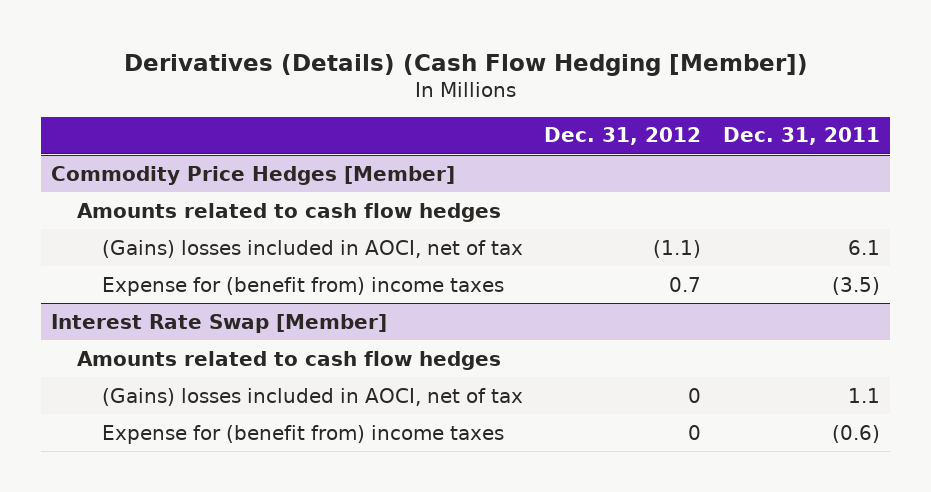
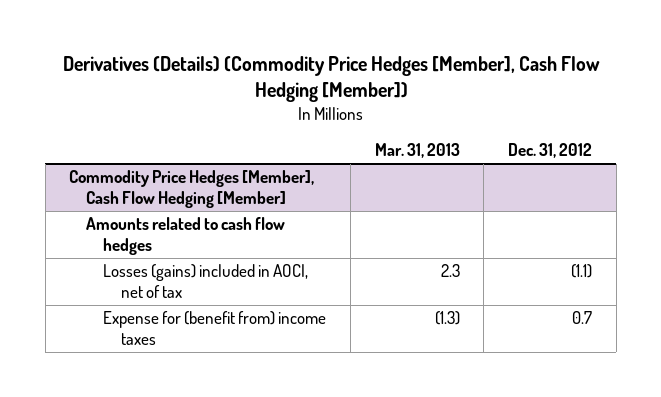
- Derivatives (Details) (Cash Flow Hedging [Member])
+ Derivatives (Details) (Commodity Price Hedges [Member], Cash Flow Hedging [Member])
- | Dec. 31, 2012 | Dec. 31, 2011
+ | Mar. 31, 2013 | Dec. 31, 2012
- Commodity Price Hedges [Member]
+ Commodity Price Hedges [Member], Cash Flow Hedging [Member]
- (Gains) losses included in AOCI, net of tax | (1.1) | 6.1
+ Losses (gains) included in AOCI, net of tax | 2.3 | (1.1)
- Interest Rate Swap [Member]
- Amounts related to cash flow hedges
- (Gains) losses included in AOCI, net of tax | 0 | 1.1
- Expense for (benefit from) income taxes | 0 | (0.6)

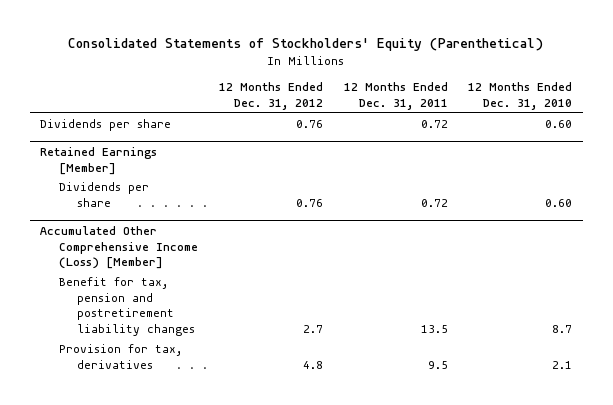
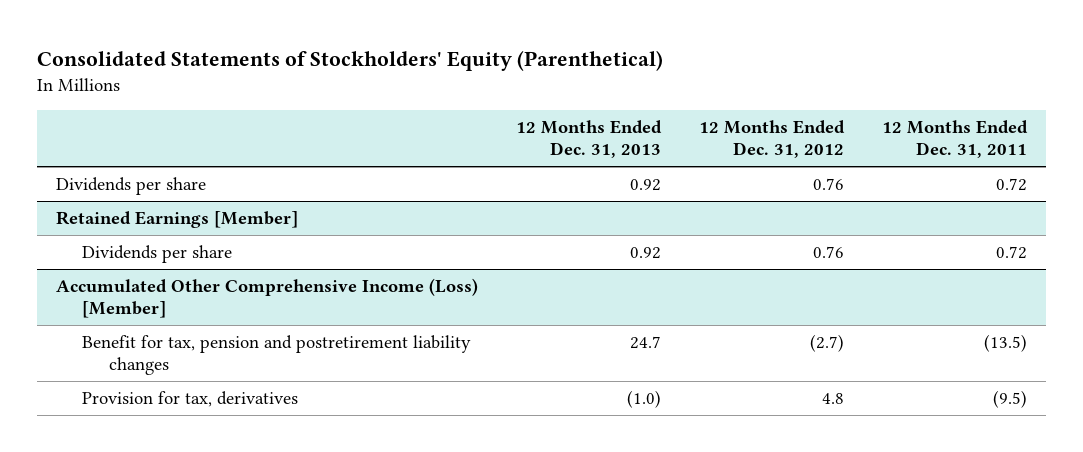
- | 12 Months Ended Dec. 31, 2012 | 12 Months Ended Dec. 31, 2011 | 12 Months Ended Dec. 31, 2010
+ | 12 Months Ended Dec. 31, 2013 | 12 Months Ended Dec. 31, 2012 | 12 Months Ended Dec. 31, 2011
@ Accumulated Other Comprehensive Income (Loss) [Member]
- Benefit for tax, pension and postretirement liability changes | 2.7 | 13.5 | 8.7
- Provision for tax, derivatives | 4.8 | 9.5 | 2.1
+ Benefit for tax, pension and postretirement liability changes | 24.7 | (2.7) | (13.5)
+ Provision for tax, derivatives | (1.0) | 4.8 | (9.5)

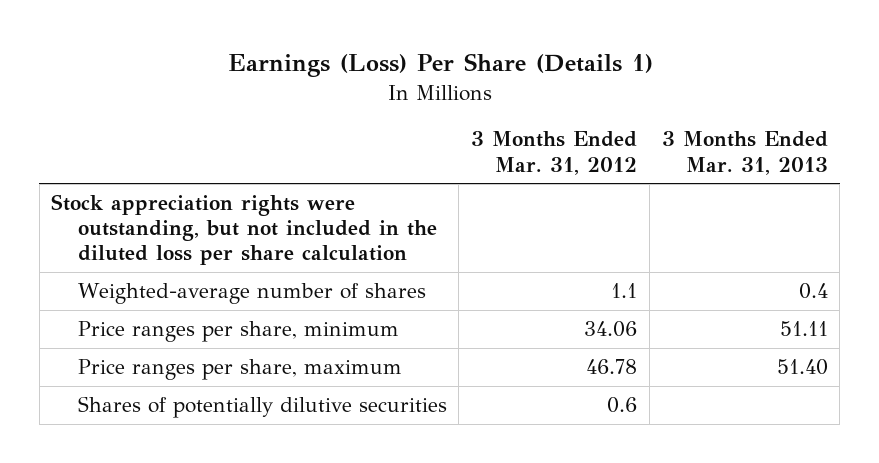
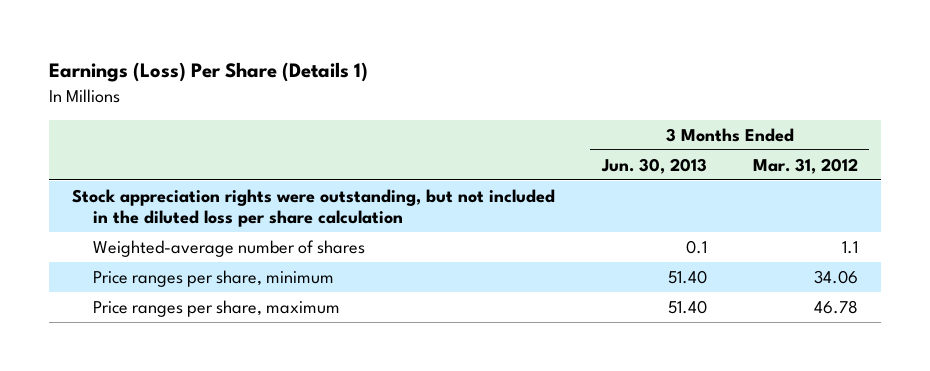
- | 3 Months Ended Mar. 31, 2012 | 3 Months Ended Mar. 31, 2013
+ | 3 Months Ended Jun. 30, 2013 | 3 Months Ended Mar. 31, 2012
- Shares of potentially dilutive securities | 0.6 |

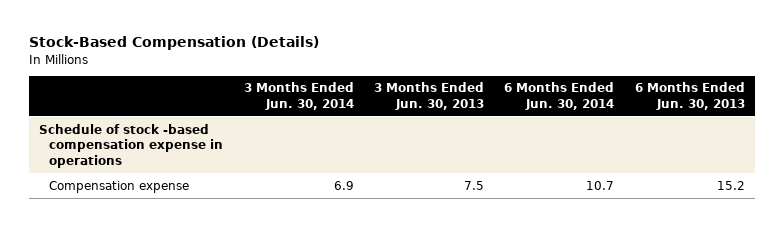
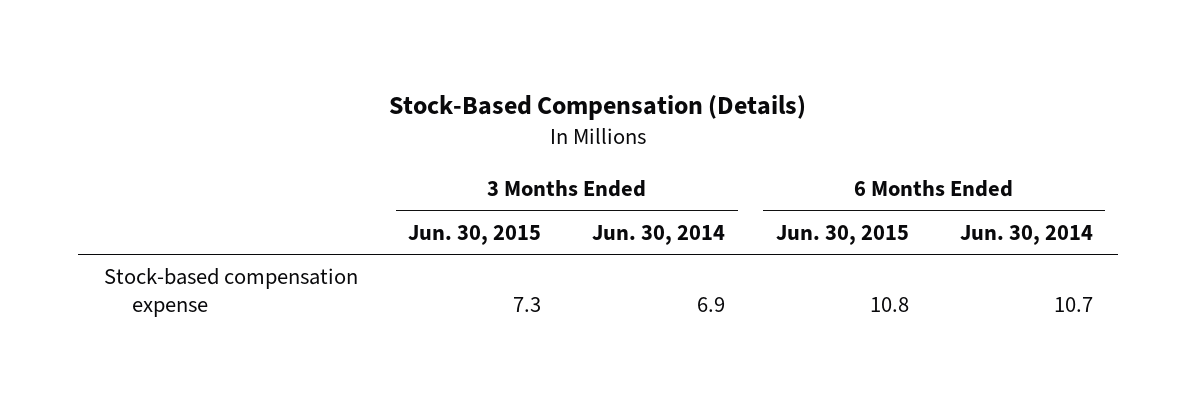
- | 3 Months Ended Jun. 30, 2014 | 3 Months Ended Jun. 30, 2013 | 6 Months Ended Jun. 30, 2014 | 6 Months Ended Jun. 30, 2013
+ | 3 Months Ended Jun. 30, 2015 | 3 Months Ended Jun. 30, 2014 | 6 Months Ended Jun. 30, 2015 | 6 Months Ended Jun. 30, 2014
- Schedule of stock -based compensation expense in operations
- Compensation expense | 6.9 | 7.5 | 10.7 | 15.2
+ Stock-based compensation expense | 7.3 | 6.9 | 10.8 | 10.7

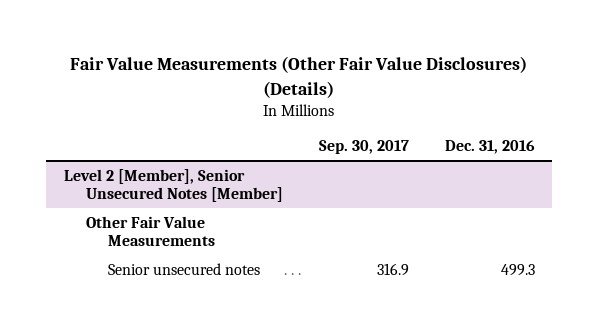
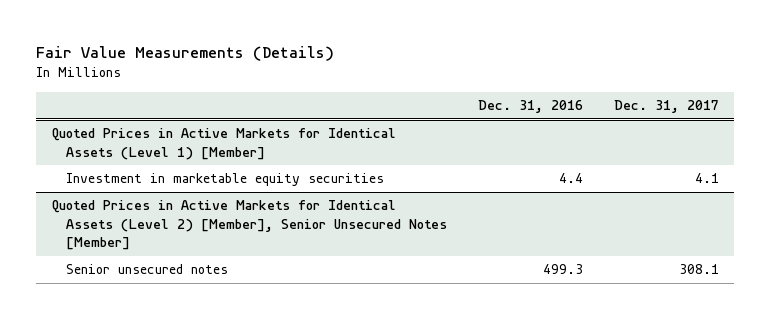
- Fair Value Measurements (Other Fair Value Disclosures) (Details)
+ Fair Value Measurements (Details)
- | Sep. 30, 2017 | Dec. 31, 2016
+ | Dec. 31, 2016 | Dec. 31, 2017
- Level 2 [Member], Senior Unsecured Notes [Member]
- Other Fair Value Measurements
+ Quoted Prices in Active Markets for Identical Assets (Level 1) [Member]
+ Investment in marketable equity securities | 4.4 | 4.1
+ Quoted Prices in Active Markets for Identical Assets (Level 2) [Member], Senior Unsecured Notes [Member]

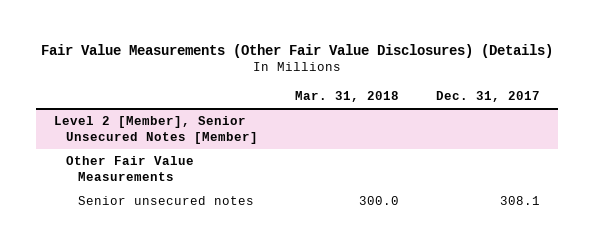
- Fair Value Measurements (Details)
+ Fair Value Measurements (Other Fair Value Disclosures) (Details)
- | Dec. 31, 2016 | Dec. 31, 2017
+ | Mar. 31, 2018 | Dec. 31, 2017
- Quoted Prices in Active Markets for Identical Assets (Level 1) [Member]
- Investment in marketable equity securities | 4.4 | 4.1
- Quoted Prices in Active Markets for Identical Assets (Level 2) [Member], Senior Unsecured Notes [Member]
+ Level 2 [Member], Senior Unsecured Notes [Member]
+ Other Fair Value Measurements

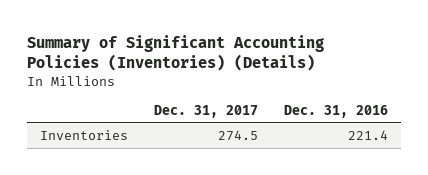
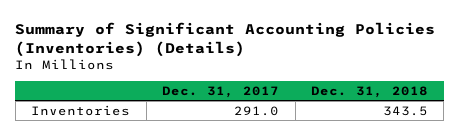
- | Dec. 31, 2017 | Dec. 31, 2016
+ | Dec. 31, 2017 | Dec. 31, 2018
- Inventories | 274.5 | 221.4
+ Inventories | 291.0 | 343.5

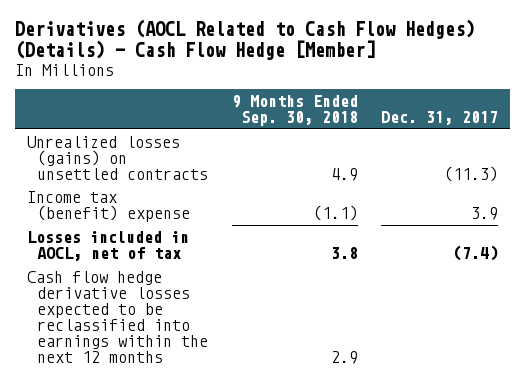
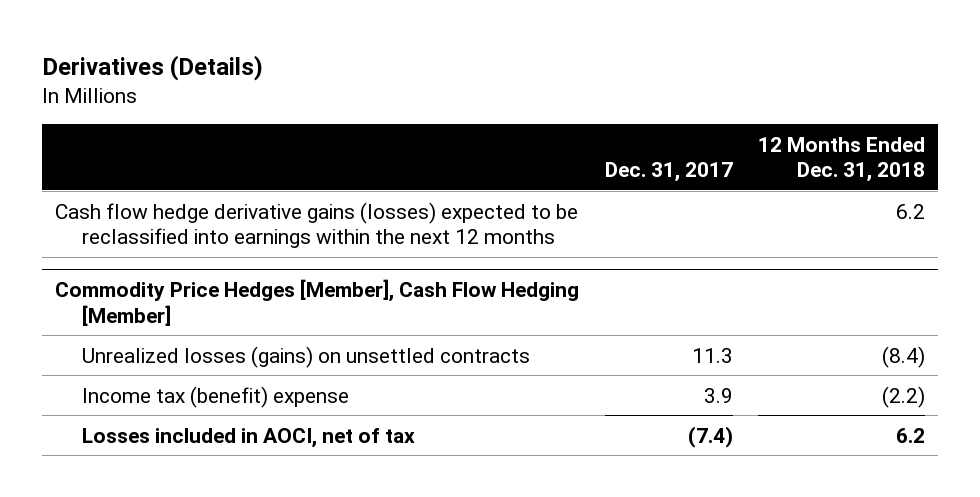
- Derivatives (AOCL Related to Cash Flow Hedges) (Details) - Cash Flow Hedge [Member]
+ Derivatives (Details)
- | 9 Months Ended Sep. 30, 2018 | Dec. 31, 2017
+ | Dec. 31, 2017 | 12 Months Ended Dec. 31, 2018
- Unrealized losses (gains) on unsettled contracts | 4.9 | (11.3)
+ Cash flow hedge derivative gains (losses) expected to be reclassified into earnings within the next 12 months | | 6.2
+ Commodity Price Hedges [Member], Cash Flow Hedging [Member]
+ Unrealized losses (gains) on unsettled contracts | 11.3 | (8.4)
- Losses included in AOCL, net of tax | 3.8 | (7.4)
- Cash flow hedge derivative losses expected to be reclassified into earnings within the next 12 months | 2.9 |
+ Losses included in AOCI, net of tax | (7.4) | 6.2

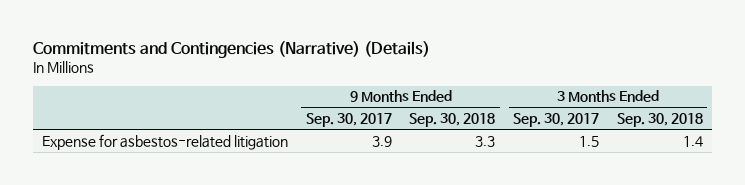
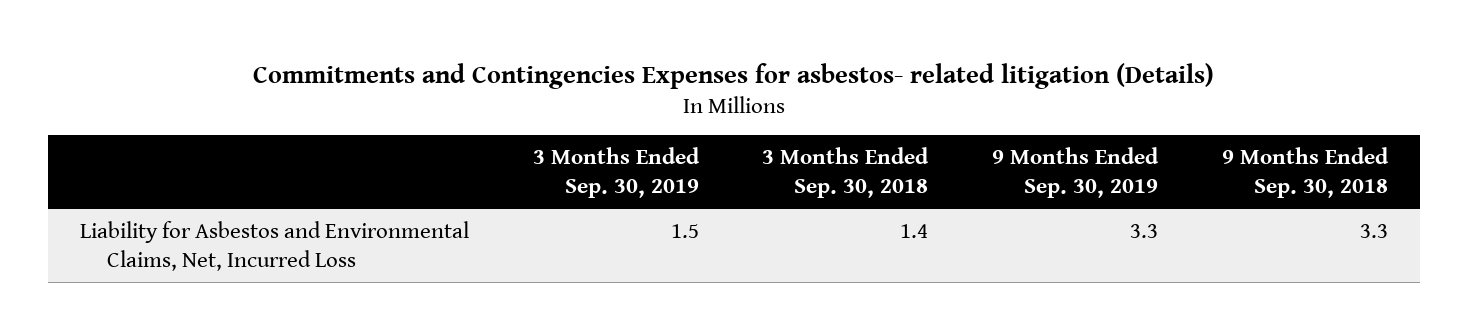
- Commitments and Contingencies (Narrative) (Details)
+ Commitments and Contingencies Expenses for asbestos- related litigation (Details)
- | 9 Months Ended Sep. 30, 2017 | 9 Months Ended Sep. 30, 2018 | 3 Months Ended Sep. 30, 2017 | 3 Months Ended Sep. 30, 2018
+ | 3 Months Ended Sep. 30, 2019 | 3 Months Ended Sep. 30, 2018 | 9 Months Ended Sep. 30, 2019 | 9 Months Ended Sep. 30, 2018
- Expense for asbestos-related litigation | 3.9 | 3.3 | 1.5 | 1.4
+ Liability for Asbestos and Environmental Claims, Net, Incurred Loss | 1.5 | 1.4 | 3.3 | 3.3

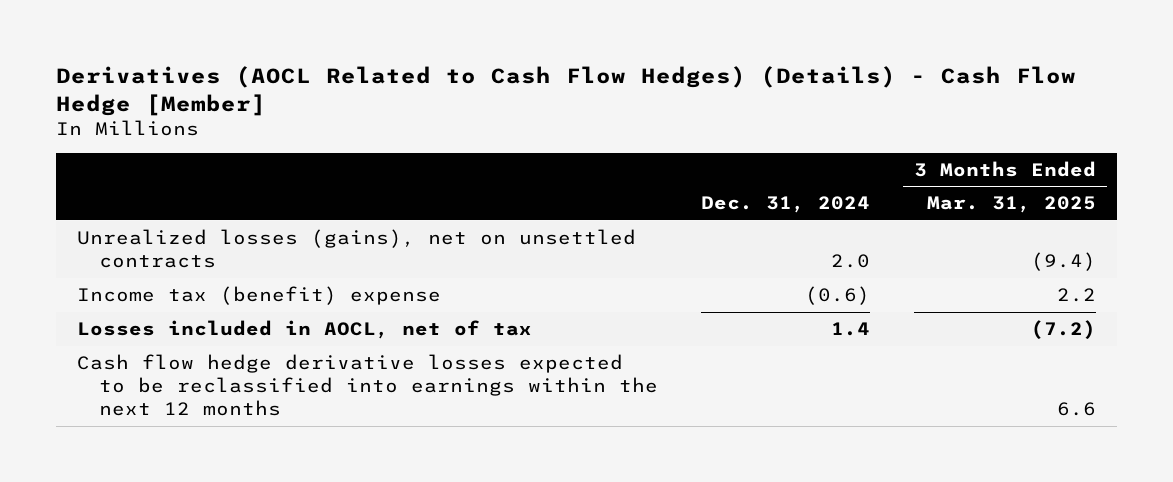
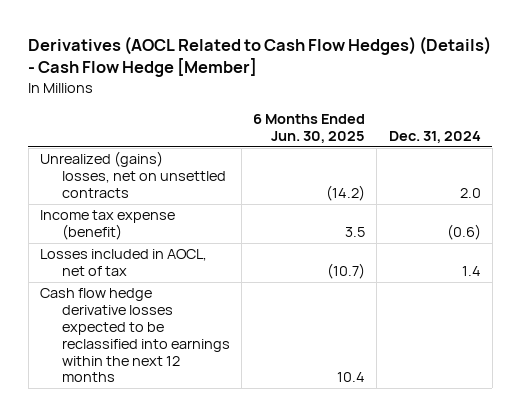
- | Dec. 31, 2024 | 3 Months Ended Mar. 31, 2025
+ | 6 Months Ended Jun. 30, 2025 | Dec. 31, 2024
- Unrealized losses (gains), net on unsettled contracts | 2.0 | (9.4)
- Income tax (benefit) expense | (0.6) | 2.2
+ Unrealized (gains) losses, net on unsettled contracts | (14.2) | 2.0
+ Income tax expense (benefit) | 3.5 | (0.6)

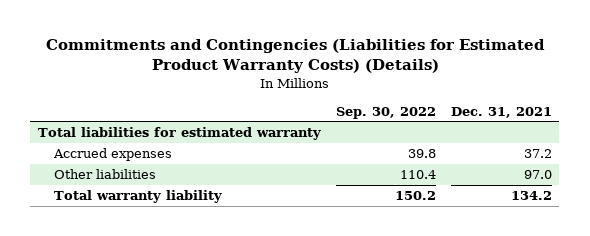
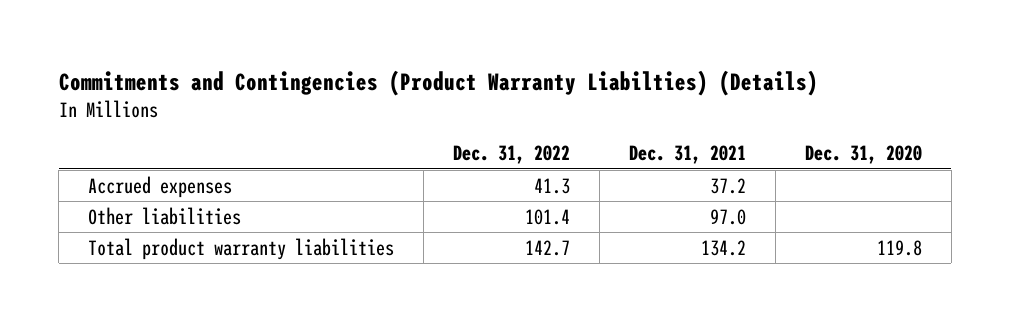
- Commitments and Contingencies (Liabilities for Estimated Product Warranty Costs) (Details)
+ Commitments and Contingencies (Product Warranty Liabilties) (Details)
- | Sep. 30, 2022 | Dec. 31, 2021
+ | Dec. 31, 2022 | Dec. 31, 2021 | Dec. 31, 2020
- Total liabilities for estimated warranty
- Total warranty liability | 150.2 | 134.2
+ Total product warranty liabilities | 142.7 | 134.2 | 119.8

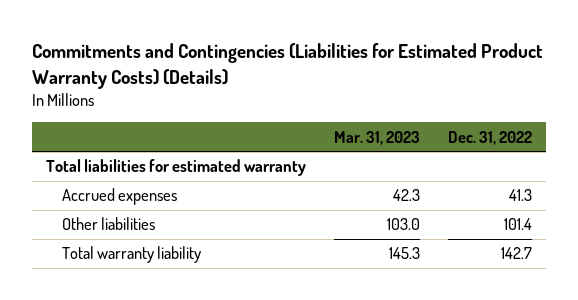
- Commitments and Contingencies (Product Warranty Liabilties) (Details)
+ Commitments and Contingencies (Liabilities for Estimated Product Warranty Costs) (Details)
- | Dec. 31, 2022 | Dec. 31, 2021 | Dec. 31, 2020
+ | Mar. 31, 2023 | Dec. 31, 2022
+ Total liabilities for estimated warranty
- Total product warranty liabilities | 142.7 | 134.2 | 119.8
+ Total warranty liability | 145.3 | 142.7

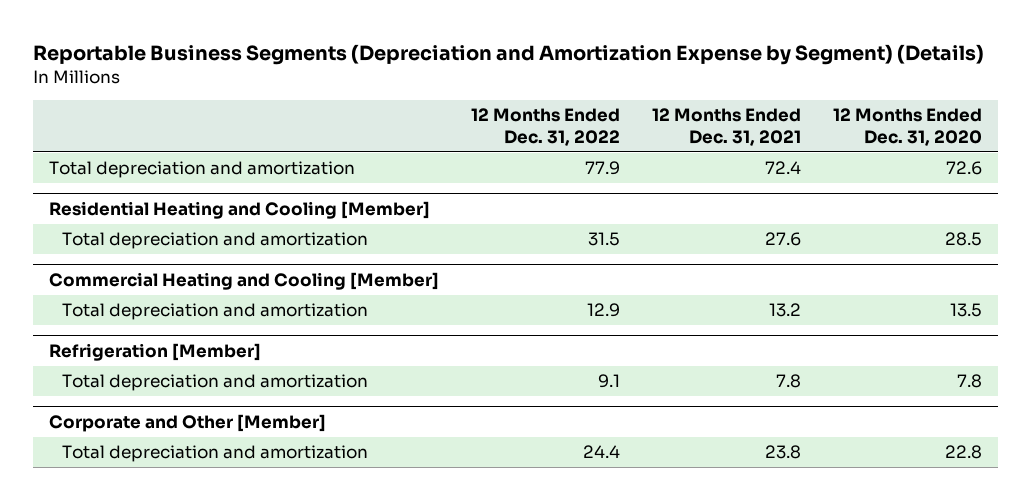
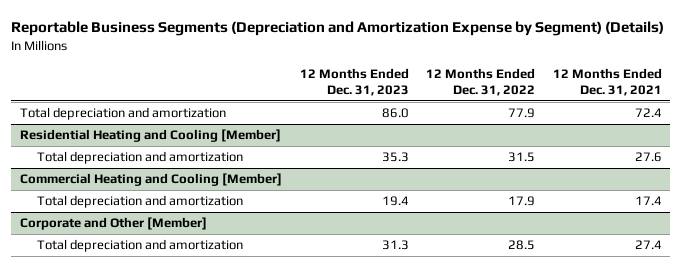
- | 12 Months Ended Dec. 31, 2022 | 12 Months Ended Dec. 31, 2021 | 12 Months Ended Dec. 31, 2020
+ | 12 Months Ended Dec. 31, 2023 | 12 Months Ended Dec. 31, 2022 | 12 Months Ended Dec. 31, 2021
@ Commercial Heating and Cooling [Member]
- Total depreciation and amortization | 12.9 | 13.2 | 13.5
- Refrigeration [Member]
- Total depreciation and amortization | 9.1 | 7.8 | 7.8
@ Commercial Heating and Cooling [Member]
+ Total depreciation and amortization | 19.4 | 17.9 | 17.4
@ Corporate and Other [Member]
- Total depreciation and amortization | 24.4 | 23.8 | 22.8
+ Total depreciation and amortization | 31.3 | 28.5 | 27.4

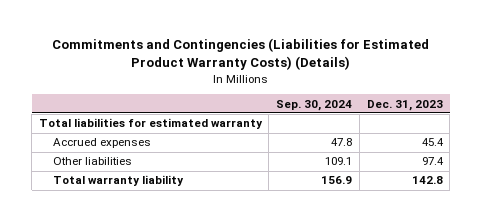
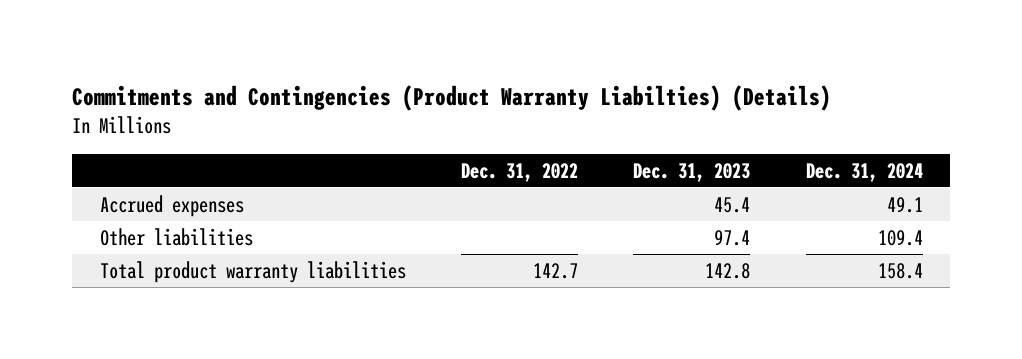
- Commitments and Contingencies (Liabilities for Estimated Product Warranty Costs) (Details)
+ Commitments and Contingencies (Product Warranty Liabilties) (Details)
- | Sep. 30, 2024 | Dec. 31, 2023
+ | Dec. 31, 2022 | Dec. 31, 2023 | Dec. 31, 2024
- Total liabilities for estimated warranty
- Total warranty liability | 156.9 | 142.8
+ Total product warranty liabilities | 142.7 | 142.8 | 158.4

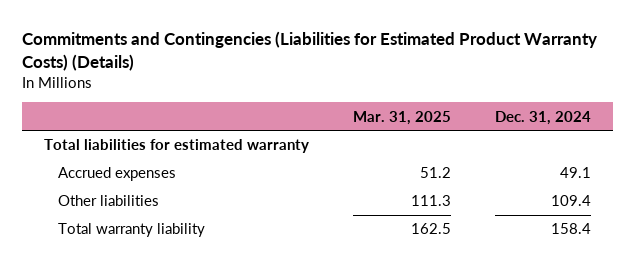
- Commitments and Contingencies (Product Warranty Liabilties) (Details)
+ Commitments and Contingencies (Liabilities for Estimated Product Warranty Costs) (Details)
- | Dec. 31, 2022 | Dec. 31, 2023 | Dec. 31, 2024
+ | Mar. 31, 2025 | Dec. 31, 2024
+ Total liabilities for estimated warranty
- Total product warranty liabilities | 142.7 | 142.8 | 158.4
+ Total warranty liability | 162.5 | 158.4

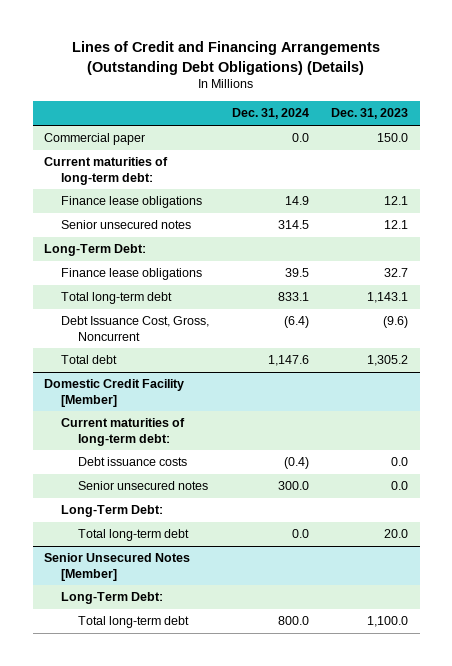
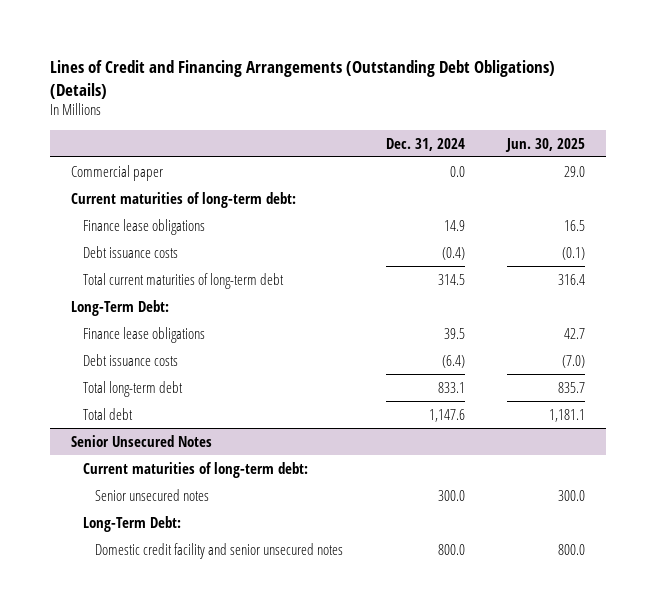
- | Dec. 31, 2024 | Dec. 31, 2023
+ | Dec. 31, 2024 | Jun. 30, 2025
- Senior unsecured notes | 314.5 | 12.1
+ Debt issuance costs | (0.4) | (0.1)
+ Total current maturities of long-term debt | 314.5 | 316.4
+ Debt issuance costs | (6.4) | (7.0)
- Debt Issuance Cost, Gross, Noncurrent | (6.4) | (9.6)
- Domestic Credit Facility [Member]
+ Senior Unsecured Notes
- Debt issuance costs | (0.4) | 0.0
- Total long-term debt | 0.0 | 20.0
- Senior Unsecured Notes [Member]
- Long-Term Debt:
- Total long-term debt | 800.0 | 1,100.0
+ Domestic credit facility and senior unsecured notes | 800.0 | 800.0

